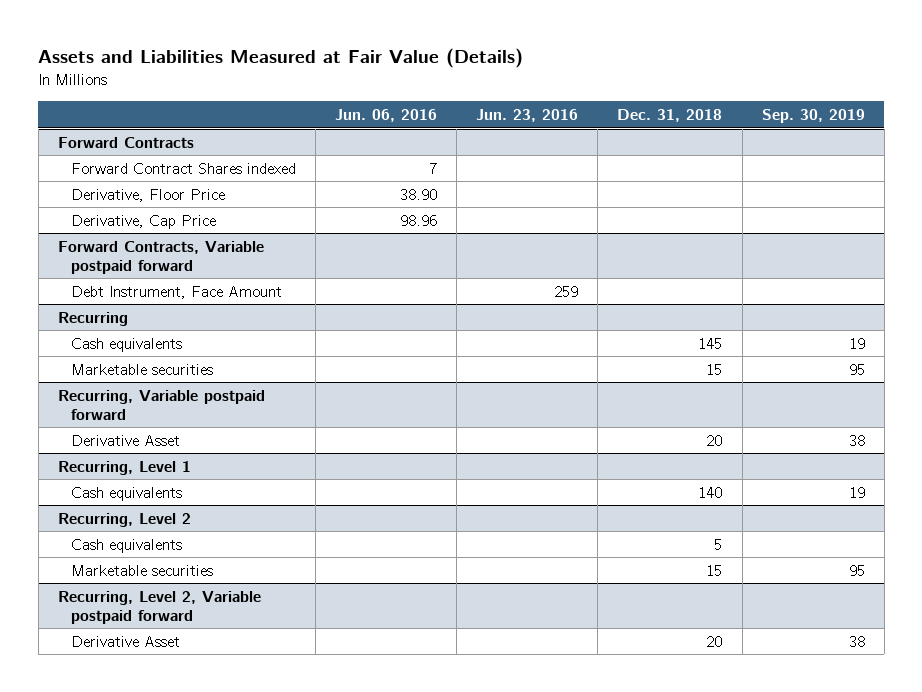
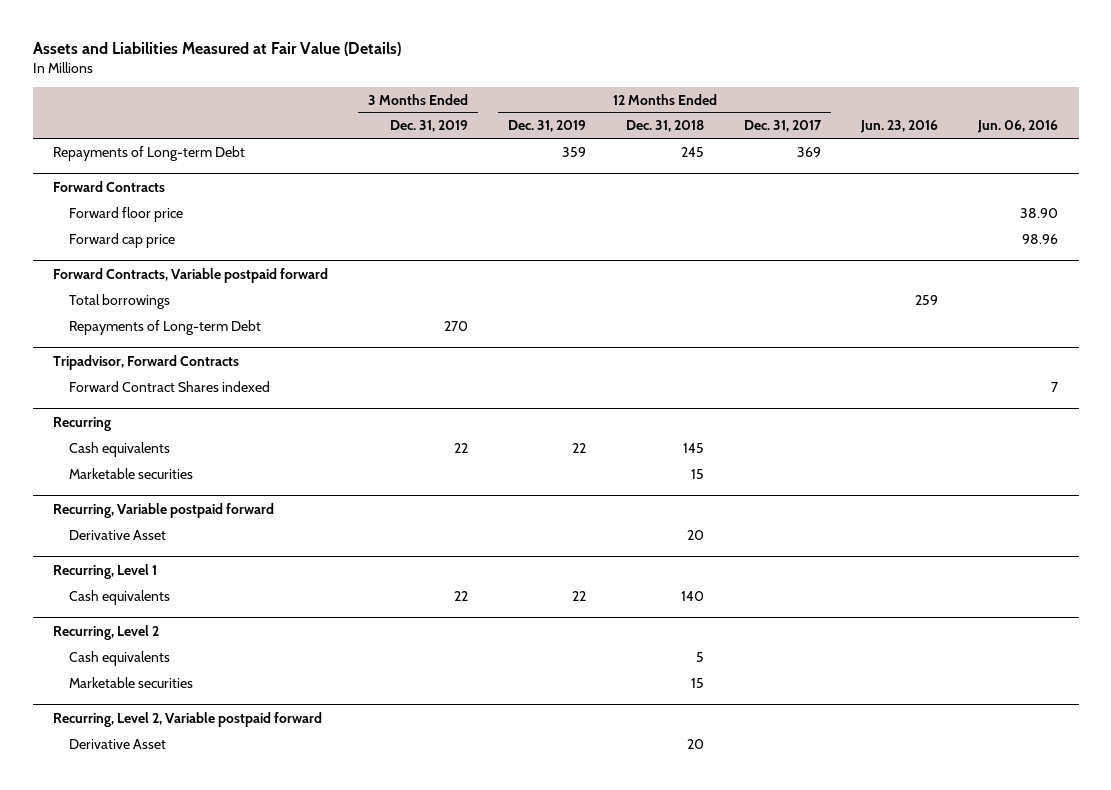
- | Jun. 06, 2016 | Jun. 23, 2016 | Dec. 31, 2018 | Sep. 30, 2019
+ | 3 Months Ended Dec. 31, 2019 | 12 Months Ended Dec. 31, 2019 | 12 Months Ended Dec. 31, 2018 | 12 Months Ended Dec. 31, 2017 | Jun. 23, 2016 | Jun. 06, 2016
+ Repayments of Long-term Debt | | 359 | 245 | 369 | |
@ Forward Contracts
- Forward Contract Shares indexed | 7 | | |
- Derivative, Floor Price | 38.90 | | |
- Derivative, Cap Price | 98.96 | | |
+ Forward floor price | | | | | | 38.90
+ Forward cap price | | | | | | 98.96
@ Forward Contracts, Variable postpaid forward
- Debt Instrument, Face Amount | | 259 | |
+ Total borrowings | | | | | 259 |
+ Repayments of Long-term Debt | 270 | | | | |
+ Tripadvisor, Forward Contracts
+ Forward Contract Shares indexed | | | | | | 7

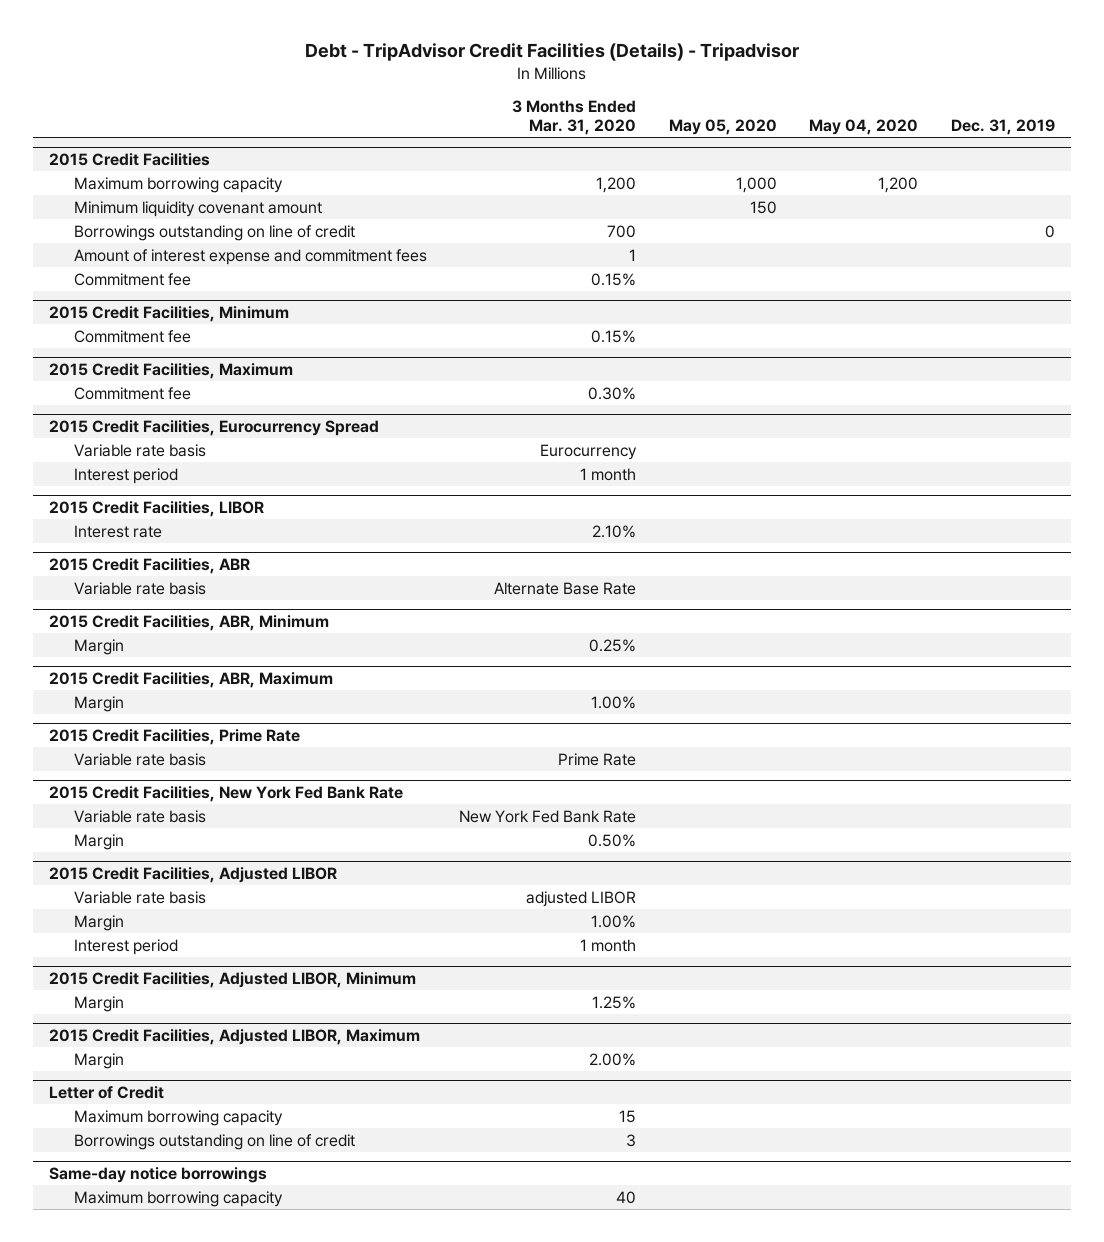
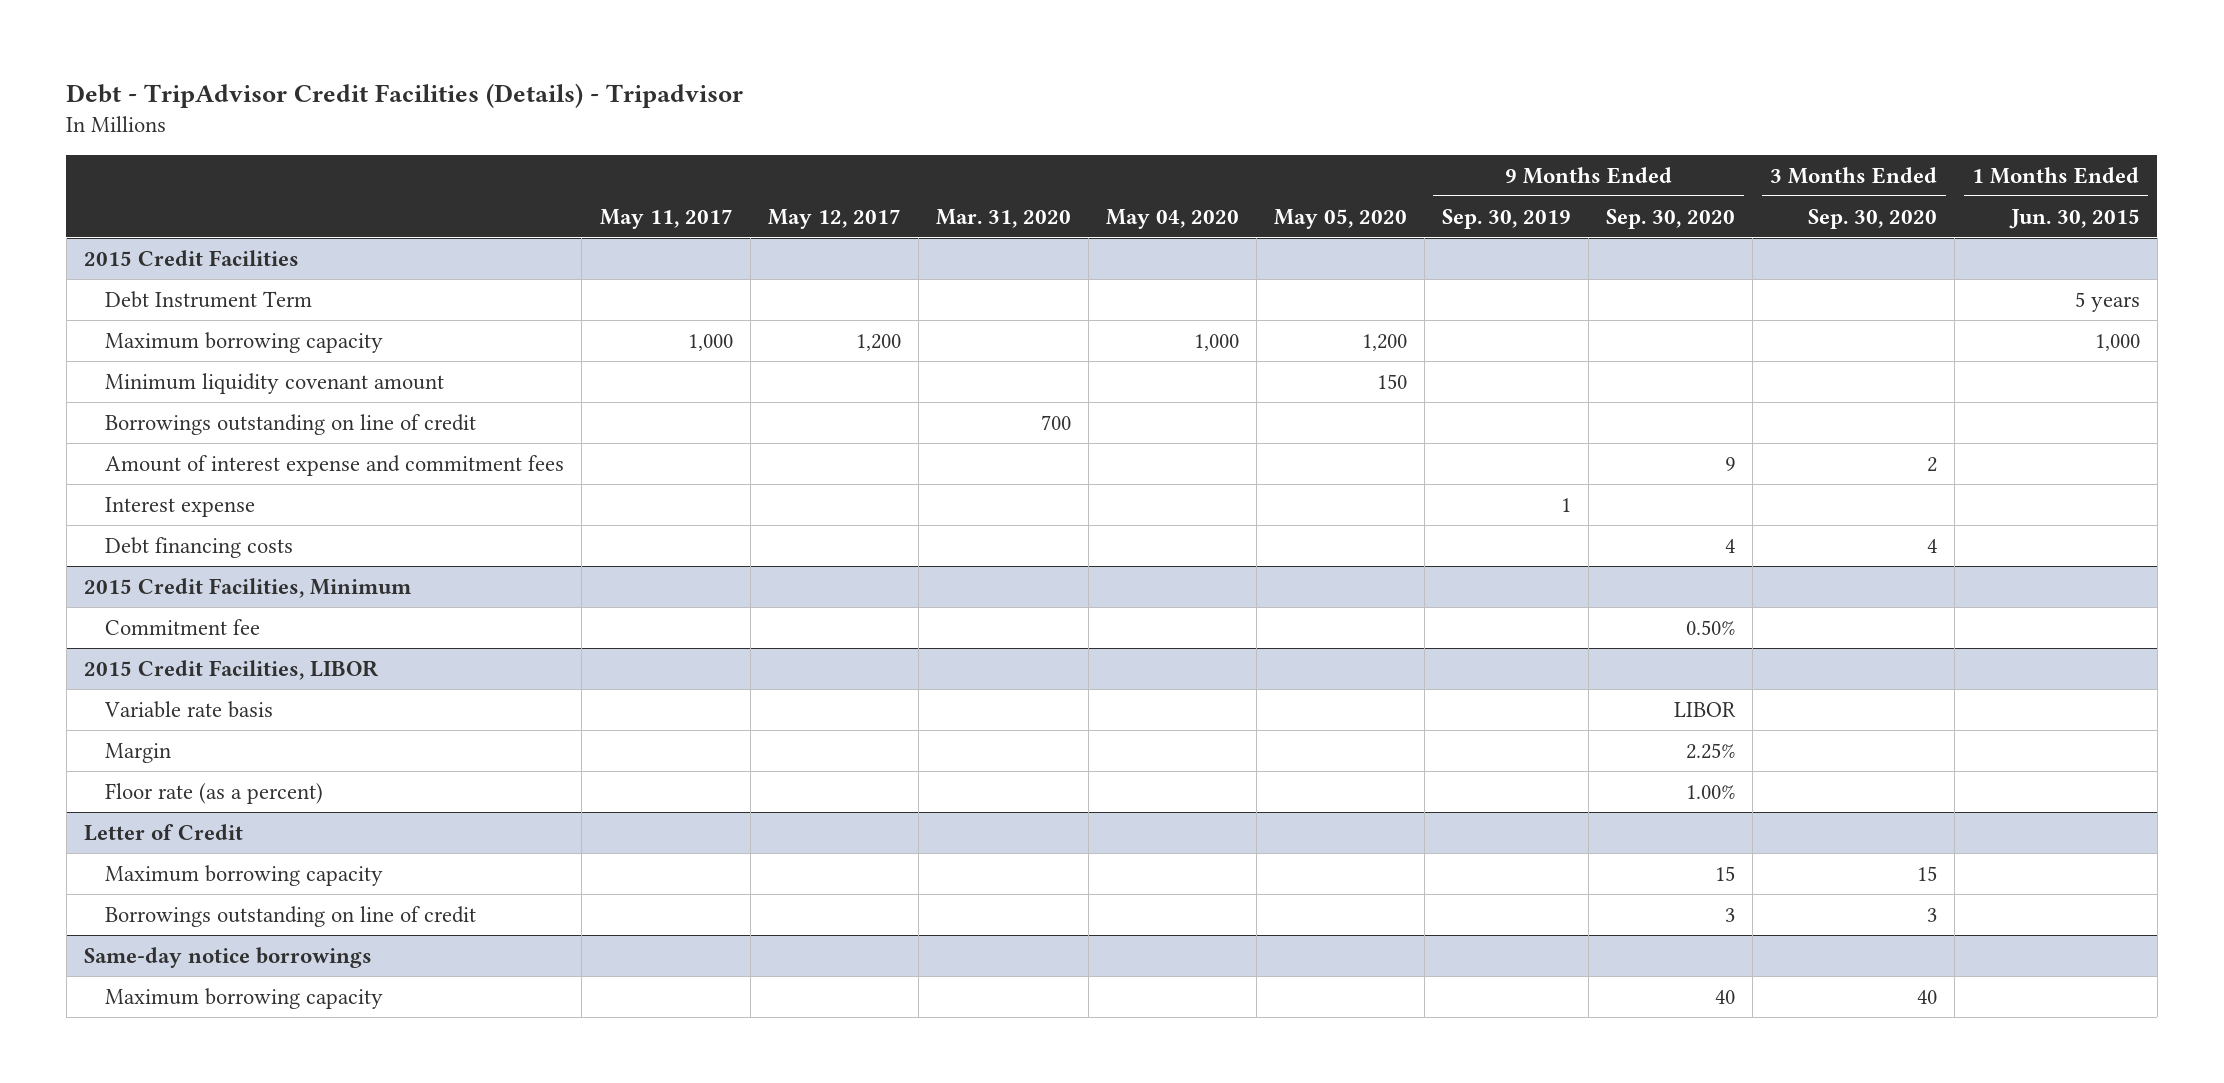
- | 3 Months Ended Mar. 31, 2020 | May 05, 2020 | May 04, 2020 | Dec. 31, 2019
+ | May 11, 2017 | May 12, 2017 | Mar. 31, 2020 | May 04, 2020 | May 05, 2020 | 9 Months Ended Sep. 30, 2019 | 9 Months Ended Sep. 30, 2020 | 3 Months Ended Sep. 30, 2020 | 1 Months Ended Jun. 30, 2015
@ 2015 Credit Facilities
- Maximum borrowing capacity | 1,200 | 1,000 | 1,200 |
+ Debt Instrument Term | | | | | | | | | 5 years
+ Maximum borrowing capacity | 1,000 | 1,200 | | 1,000 | 1,200 | | | | 1,000
- Commitment fee | 0.15% | | |
+ Interest expense | | | | | | 1 | | |
+ Debt financing costs | | | | | | | 4 | 4 |
- 2015 Credit Facilities, Maximum
- Commitment fee | 0.30% | | |
- 2015 Credit Facilities, Eurocurrency Spread
- Variable rate basis | Eurocurrency | | |
- Interest period | 1 month | | |
@ 2015 Credit Facilities, LIBOR
- Interest rate | 2.10% | | |
- 2015 Credit Facilities, ABR
- Variable rate basis | Alternate Base Rate | | |
- 2015 Credit Facilities, ABR, Minimum
- Margin | 0.25% | | |
- 2015 Credit Facilities, ABR, Maximum
- Margin | 1.00% | | |
- 2015 Credit Facilities, Prime Rate
- Variable rate basis | Prime Rate | | |
- 2015 Credit Facilities, New York Fed Bank Rate
- Variable rate basis | New York Fed Bank Rate | | |
- Margin | 0.50% | | |
- 2015 Credit Facilities, Adjusted LIBOR
- Variable rate basis | adjusted LIBOR | | |
- Margin | 1.00% | | |
- Interest period | 1 month | | |
- 2015 Credit Facilities, Adjusted LIBOR, Minimum
- Margin | 1.25% | | |
- 2015 Credit Facilities, Adjusted LIBOR, Maximum
- Margin | 2.00% | | |
@ 2015 Credit Facilities, LIBOR
+ Variable rate basis | | | | | | | LIBOR | |
+ Margin | | | | | | | 2.25% | |
+ Floor rate (as a percent) | | | | | | | 1.00% | |

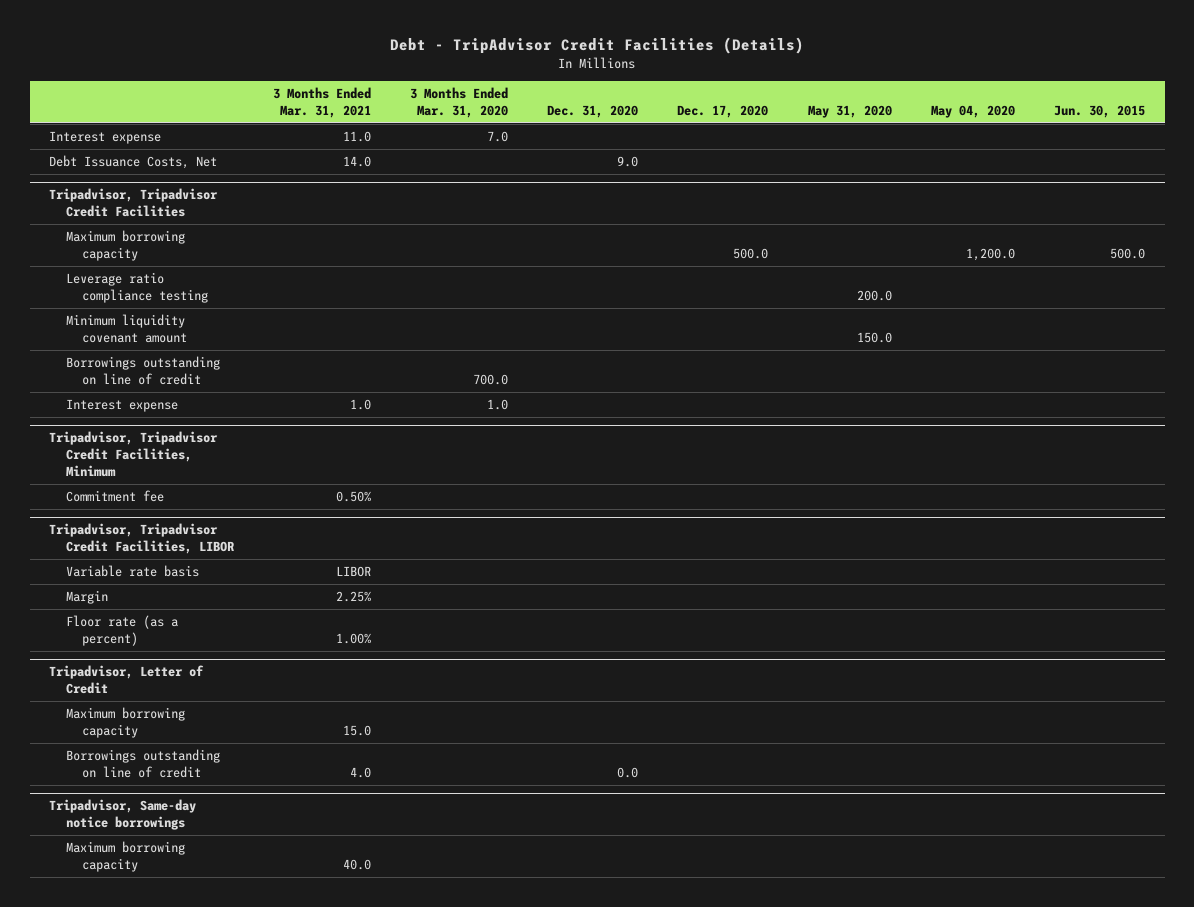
- Debt - TripAdvisor Credit Facilities (Details) - Tripadvisor
+ Debt - TripAdvisor Credit Facilities (Details)
- | May 11, 2017 | May 12, 2017 | Mar. 31, 2020 | May 04, 2020 | May 05, 2020 | 9 Months Ended Sep. 30, 2019 | 9 Months Ended Sep. 30, 2020 | 3 Months Ended Sep. 30, 2020 | 1 Months Ended Jun. 30, 2015
+ | 3 Months Ended Mar. 31, 2021 | 3 Months Ended Mar. 31, 2020 | Dec. 31, 2020 | Dec. 17, 2020 | May 31, 2020 | May 04, 2020 | Jun. 30, 2015
- 2015 Credit Facilities
- Debt Instrument Term | | | | | | | | | 5 years
- Maximum borrowing capacity | 1,000 | 1,200 | | 1,000 | 1,200 | | | | 1,000
+ Interest expense | 11.0 | 7.0 | | | | |
+ Debt Issuance Costs, Net | 14.0 | | 9.0 | | | |
+ Tripadvisor, Tripadvisor Credit Facilities
+ Maximum borrowing capacity | | | | 500.0 | | 1,200.0 | 500.0
+ Leverage ratio compliance testing | | | | | 200.0 | |
- Amount of interest expense and commitment fees | | | | | | | 9 | 2 |
- Debt financing costs | | | | | | | 4 | 4 |
- 2015 Credit Facilities, Minimum
+ Tripadvisor, Tripadvisor Credit Facilities, Minimum
- 2015 Credit Facilities, LIBOR
+ Tripadvisor, Tripadvisor Credit Facilities, LIBOR
- Letter of Credit
+ Tripadvisor, Letter of Credit
- Same-day notice borrowings
+ Tripadvisor, Same-day notice borrowings

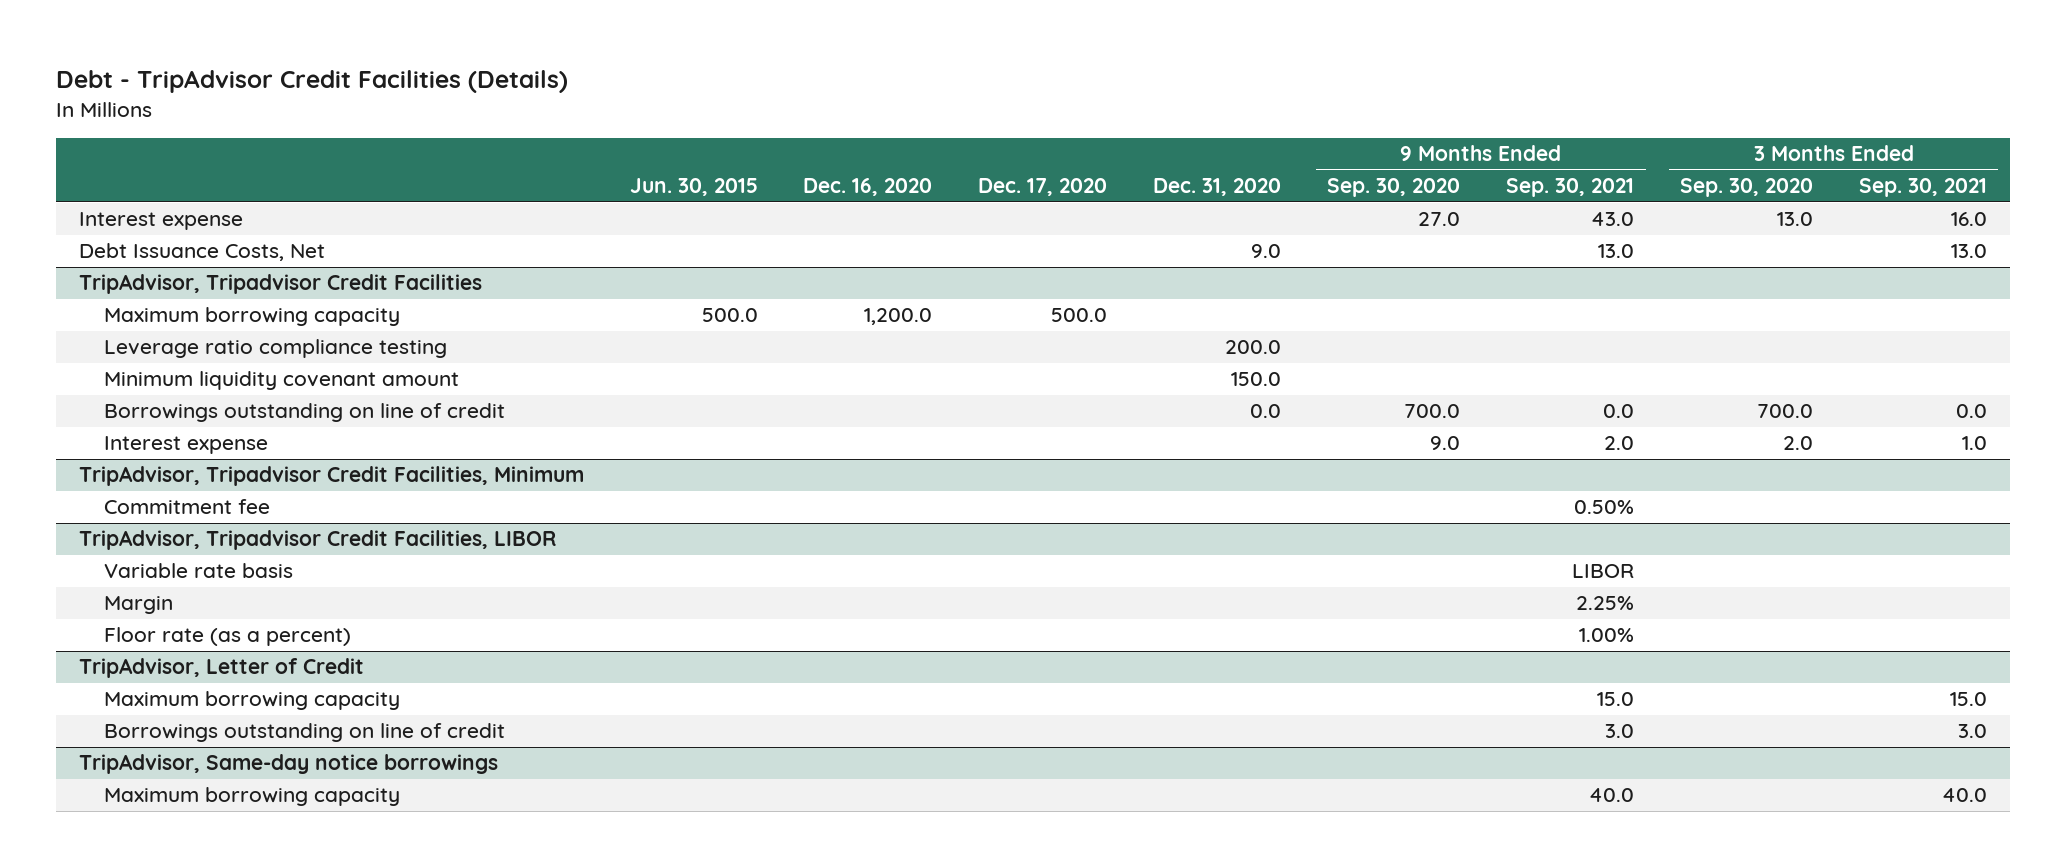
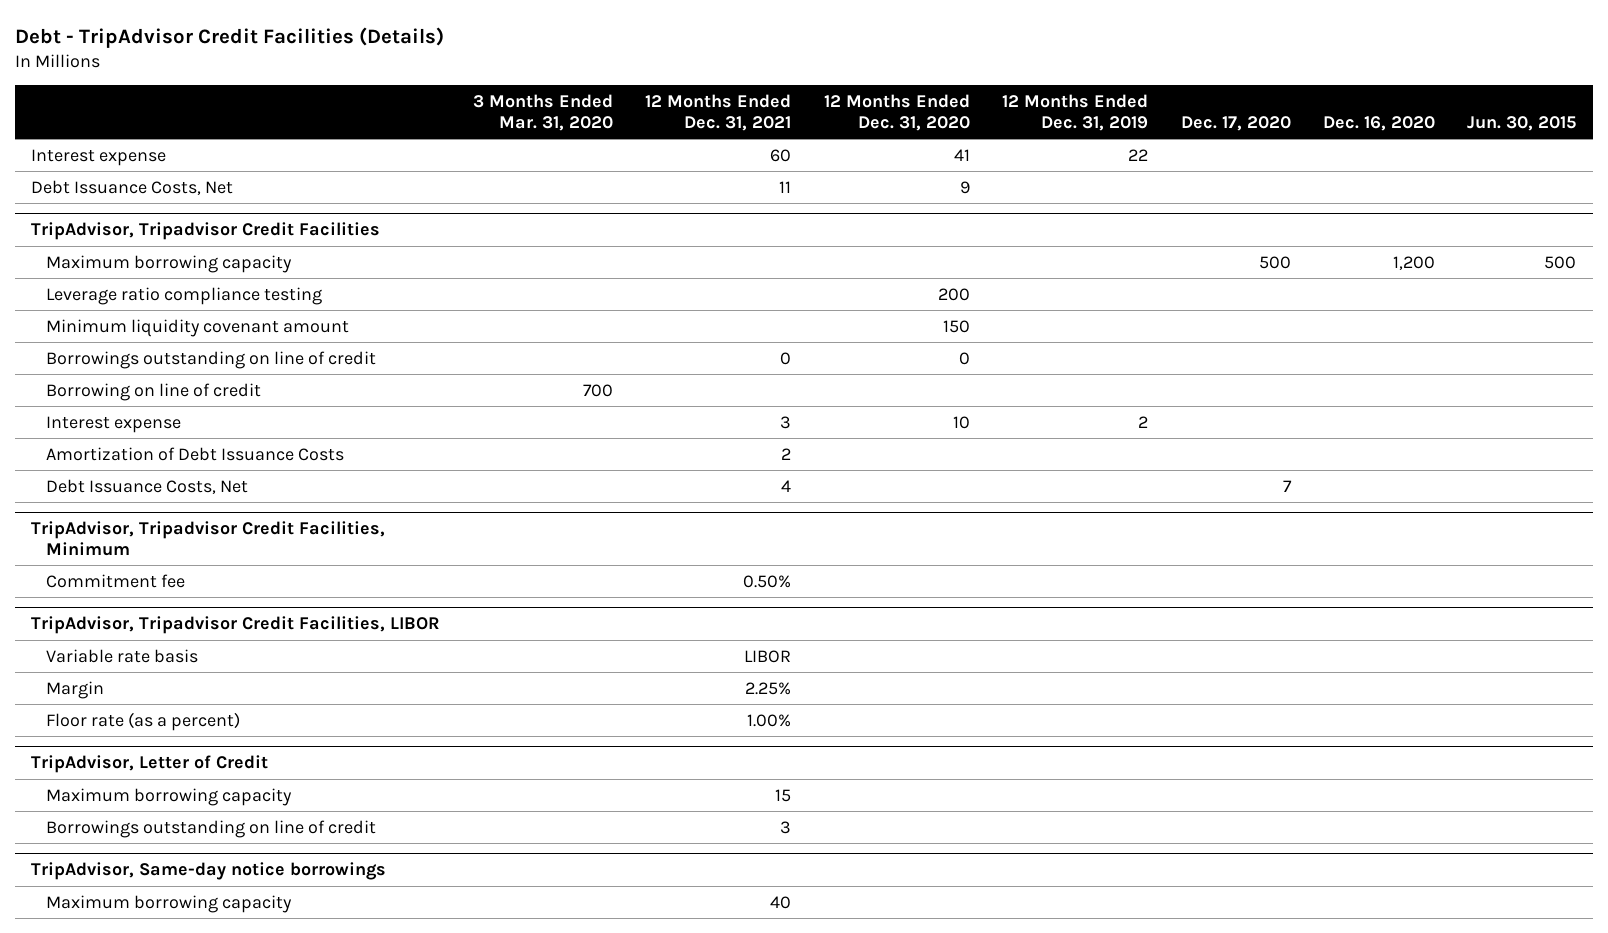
- | Jun. 30, 2015 | Dec. 16, 2020 | Dec. 17, 2020 | Dec. 31, 2020 | 9 Months Ended Sep. 30, 2020 | 9 Months Ended Sep. 30, 2021 | 3 Months Ended Sep. 30, 2020 | 3 Months Ended Sep. 30, 2021
+ | 3 Months Ended Mar. 31, 2020 | 12 Months Ended Dec. 31, 2021 | 12 Months Ended Dec. 31, 2020 | 12 Months Ended Dec. 31, 2019 | Dec. 17, 2020 | Dec. 16, 2020 | Jun. 30, 2015
@ TripAdvisor, Tripadvisor Credit Facilities
- Maximum borrowing capacity | 500.0 | 1,200.0 | 500.0 | | | | |
+ Maximum borrowing capacity | | | | | 500 | 1,200 | 500
+ Borrowing on line of credit | 700 | | | | | |
+ Amortization of Debt Issuance Costs | | 2 | | | | |
+ Debt Issuance Costs, Net | | 4 | | | 7 | |

